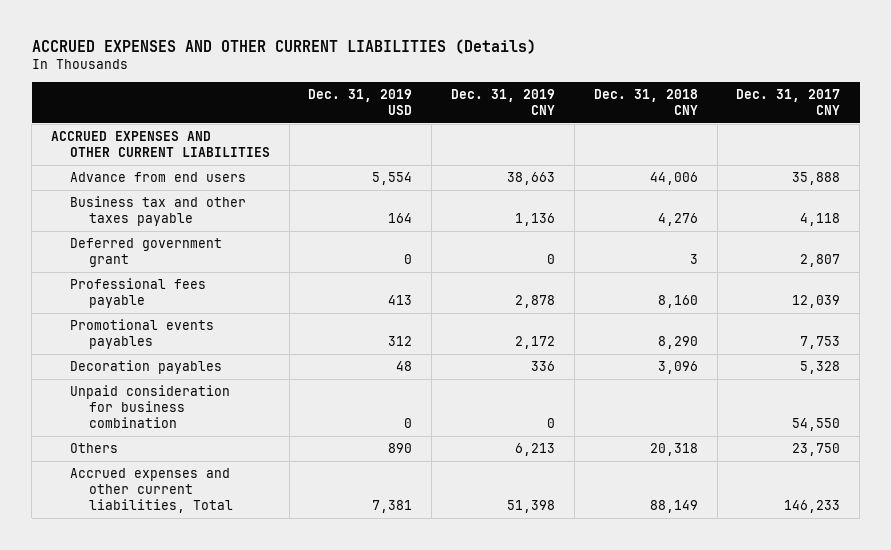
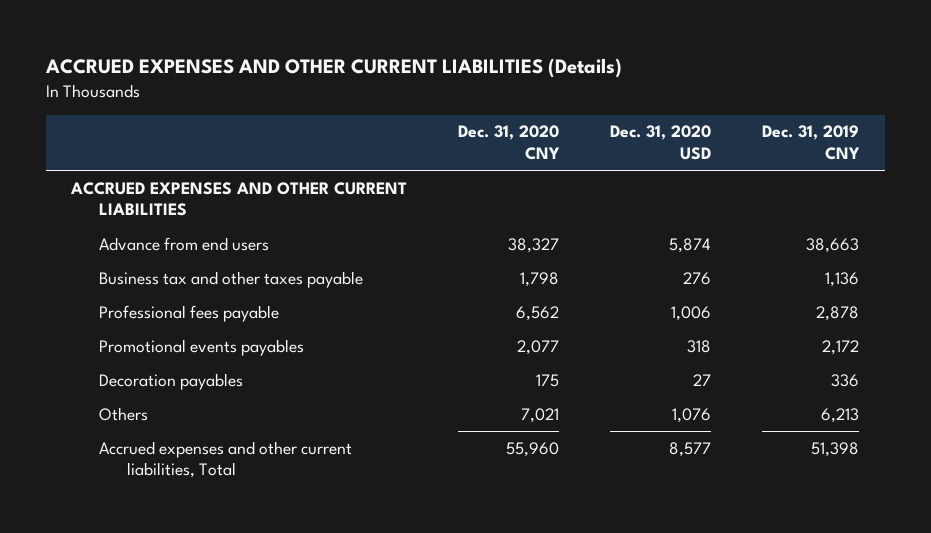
- | Dec. 31, 2019 USD | Dec. 31, 2019 CNY | Dec. 31, 2018 CNY | Dec. 31, 2017 CNY
+ | Dec. 31, 2020 CNY | Dec. 31, 2020 USD | Dec. 31, 2019 CNY
- Deferred government grant | 0 | 0 | 3 | 2,807
- Unpaid consideration for business combination | 0 | 0 | | 54,550

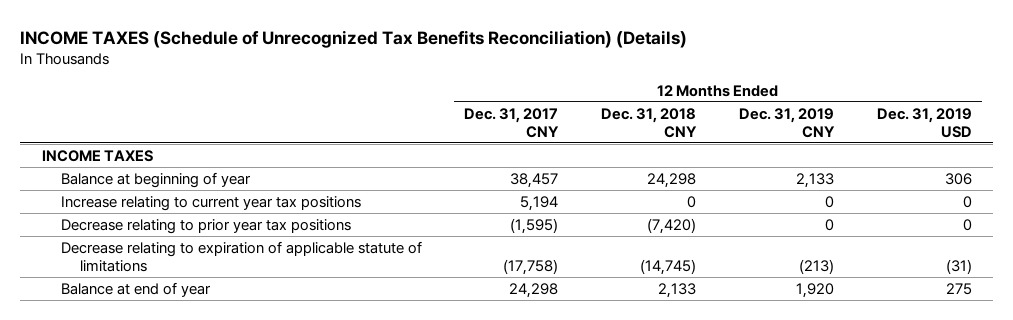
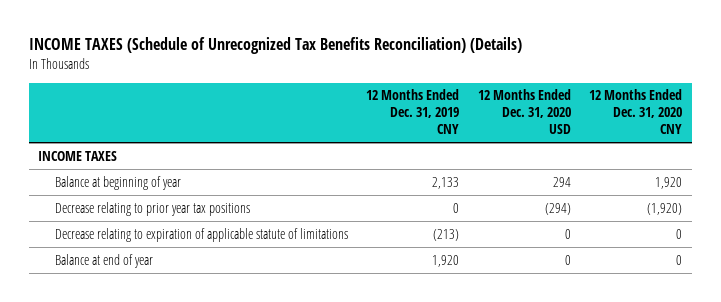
- | 12 Months Ended Dec. 31, 2017 CNY | 12 Months Ended Dec. 31, 2018 CNY | 12 Months Ended Dec. 31, 2019 CNY | 12 Months Ended Dec. 31, 2019 USD
+ | 12 Months Ended Dec. 31, 2019 CNY | 12 Months Ended Dec. 31, 2020 USD | 12 Months Ended Dec. 31, 2020 CNY
- Increase relating to current year tax positions | 5,194 | 0 | 0 | 0

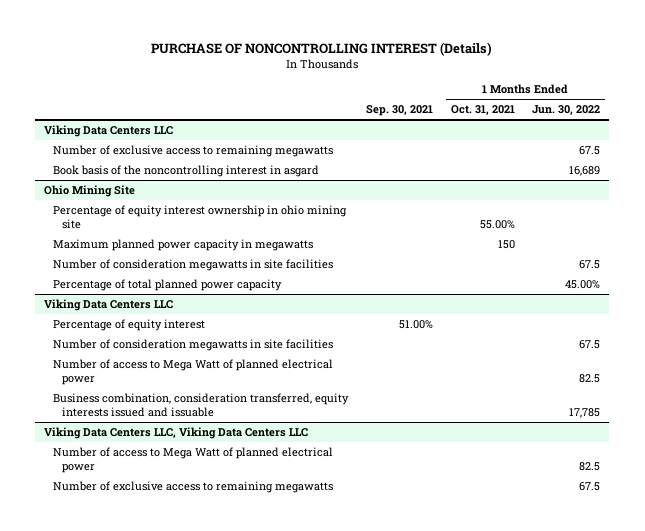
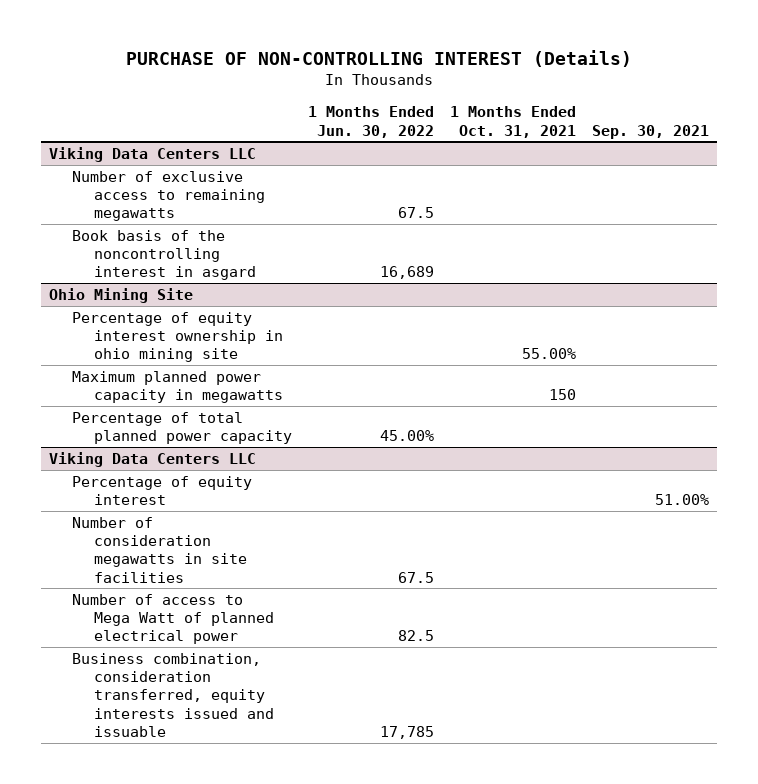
- PURCHASE OF NONCONTROLLING INTEREST (Details)
+ PURCHASE OF NON-CONTROLLING INTEREST (Details)
- | Sep. 30, 2021 | 1 Months Ended Oct. 31, 2021 | 1 Months Ended Jun. 30, 2022
+ | 1 Months Ended Jun. 30, 2022 | 1 Months Ended Oct. 31, 2021 | Sep. 30, 2021
@ Ohio Mining Site
- Number of consideration megawatts in site facilities | | | 67.5
- Viking Data Centers LLC, Viking Data Centers LLC
- Number of access to Mega Watt of planned electrical power | | | 82.5
- Number of exclusive access to remaining megawatts | | | 67.5

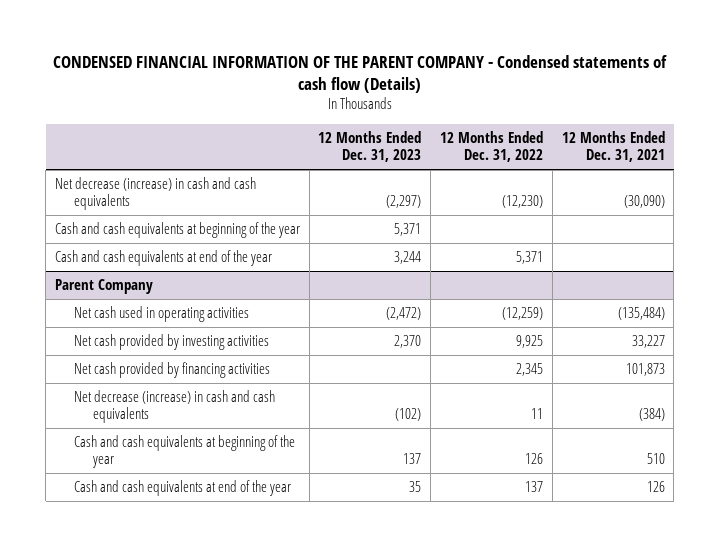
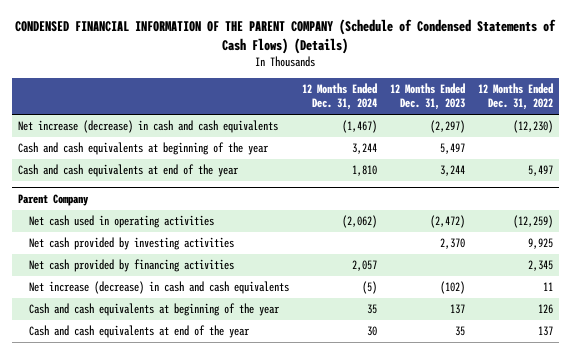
- CONDENSED FINANCIAL INFORMATION OF THE PARENT COMPANY - Condensed statements of cash flow (Details)
+ CONDENSED FINANCIAL INFORMATION OF THE PARENT COMPANY (Schedule of Condensed Statements of Cash Flows) (Details)
- | 12 Months Ended Dec. 31, 2023 | 12 Months Ended Dec. 31, 2022 | 12 Months Ended Dec. 31, 2021
+ | 12 Months Ended Dec. 31, 2024 | 12 Months Ended Dec. 31, 2023 | 12 Months Ended Dec. 31, 2022
- Net decrease (increase) in cash and cash equivalents | (2,297) | (12,230) | (30,090)
- Cash and cash equivalents at beginning of the year | 5,371 | |
- Cash and cash equivalents at end of the year | 3,244 | 5,371 |
+ Net increase (decrease) in cash and cash equivalents | (1,467) | (2,297) | (12,230)
+ Cash and cash equivalents at beginning of the year | 3,244 | 5,497 |
+ Cash and cash equivalents at end of the year | 1,810 | 3,244 | 5,497
@ Parent Company
- Net decrease (increase) in cash and cash equivalents | (102) | 11 | (384)
+ Net increase (decrease) in cash and cash equivalents | (5) | (102) | 11

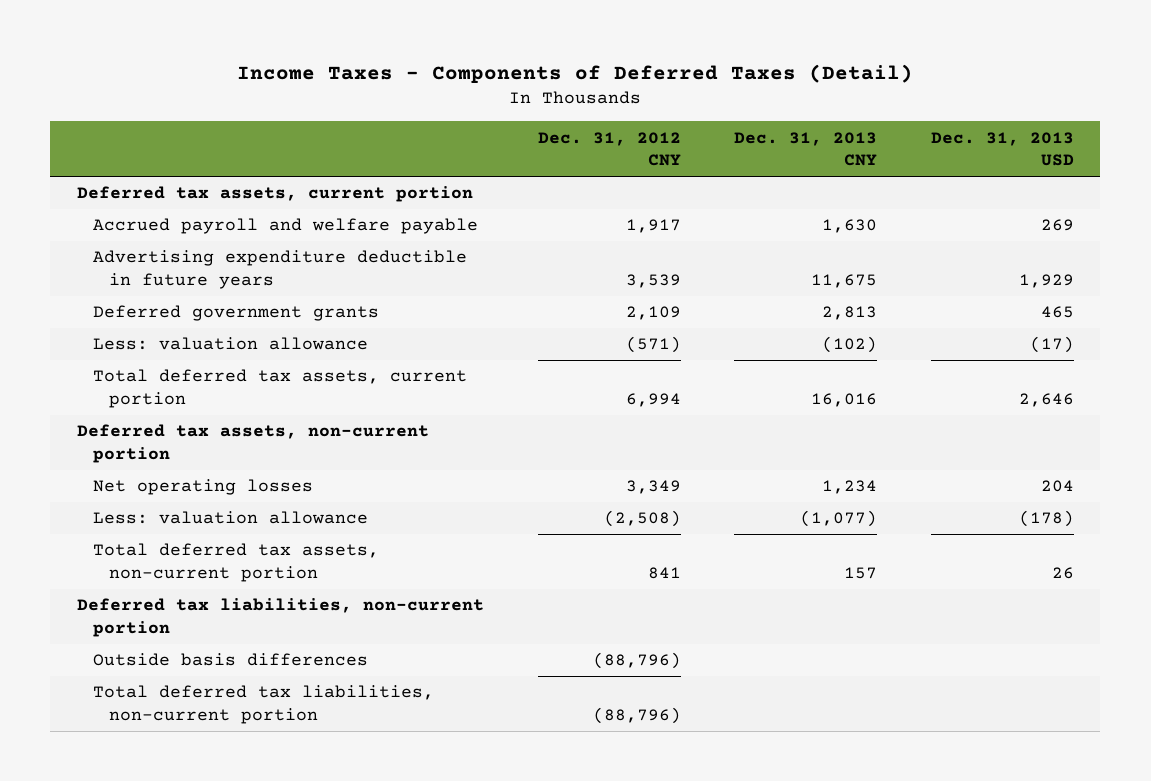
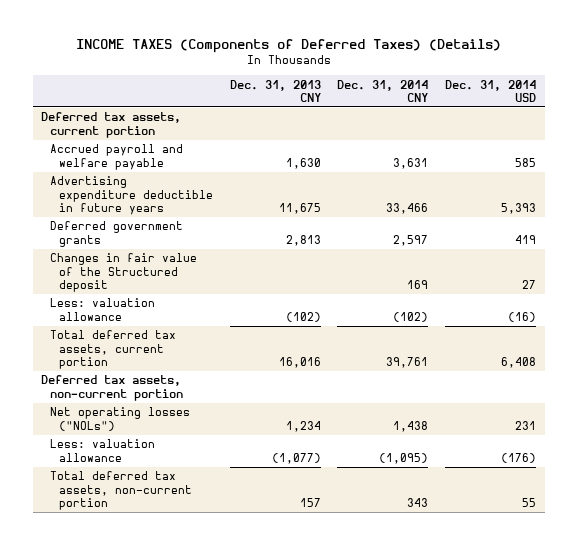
- Income Taxes - Components of Deferred Taxes (Detail)
+ INCOME TAXES (Components of Deferred Taxes) (Details)
- | Dec. 31, 2012 CNY | Dec. 31, 2013 CNY | Dec. 31, 2013 USD
+ | Dec. 31, 2013 CNY | Dec. 31, 2014 CNY | Dec. 31, 2014 USD
+ Changes in fair value of the Structured deposit | | 169 | 27
- Net operating losses | 3,349 | 1,234 | 204
+ Net operating losses ("NOLs") | 1,234 | 1,438 | 231
- Deferred tax liabilities, non-current portion
- Outside basis differences | (88,796) | |
- Total deferred tax liabilities, non-current portion | (88,796) | |

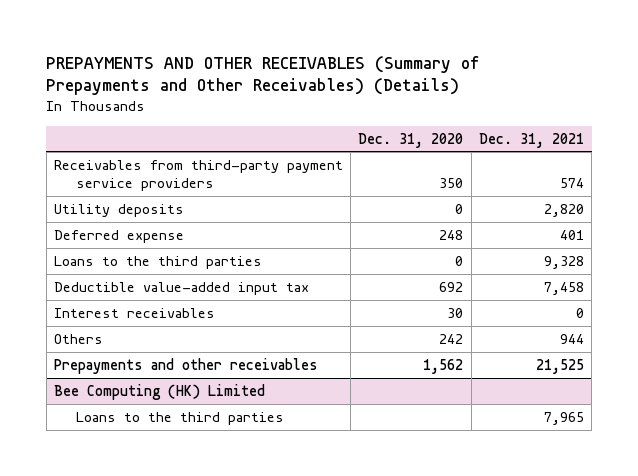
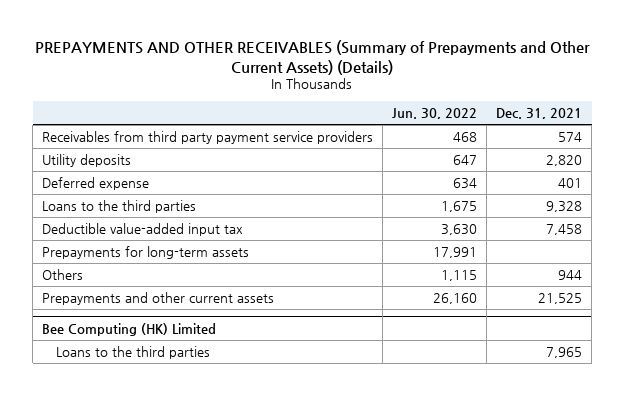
- PREPAYMENTS AND OTHER RECEIVABLES (Summary of Prepayments and Other Receivables) (Details)
+ PREPAYMENTS AND OTHER RECEIVABLES (Summary of Prepayments and Other Current Assets) (Details)
- | Dec. 31, 2020 | Dec. 31, 2021
+ | Jun. 30, 2022 | Dec. 31, 2021
- Receivables from third-party payment service providers | 350 | 574
+ Receivables from third party payment service providers | 468 | 574
- Interest receivables | 30 | 0
+ Prepayments for long-term assets | 17,991 |
- Prepayments and other receivables | 1,562 | 21,525
+ Prepayments and other current assets | 26,160 | 21,525

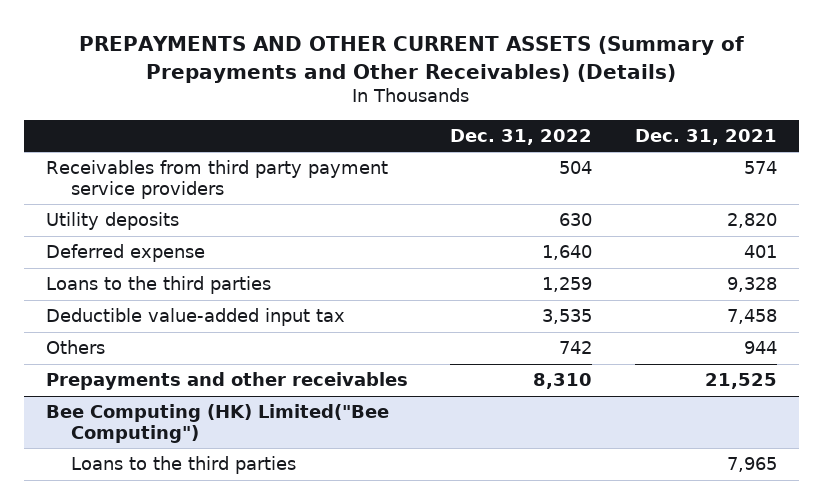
- PREPAYMENTS AND OTHER RECEIVABLES (Summary of Prepayments and Other Current Assets) (Details)
+ PREPAYMENTS AND OTHER CURRENT ASSETS (Summary of Prepayments and Other Receivables) (Details)
- | Jun. 30, 2022 | Dec. 31, 2021
+ | Dec. 31, 2022 | Dec. 31, 2021
- Prepayments for long-term assets | 17,991 |
- Prepayments and other current assets | 26,160 | 21,525
- Bee Computing (HK) Limited
+ Prepayments and other receivables | 8,310 | 21,525
+ Bee Computing (HK) Limited("Bee Computing")

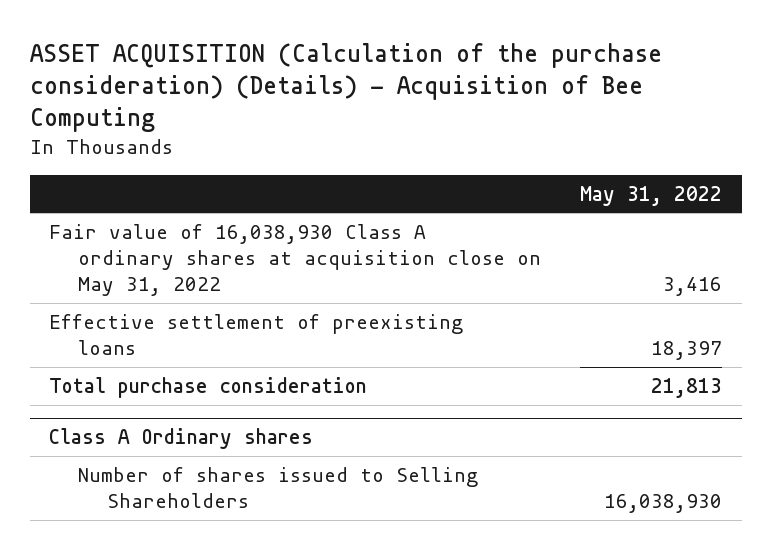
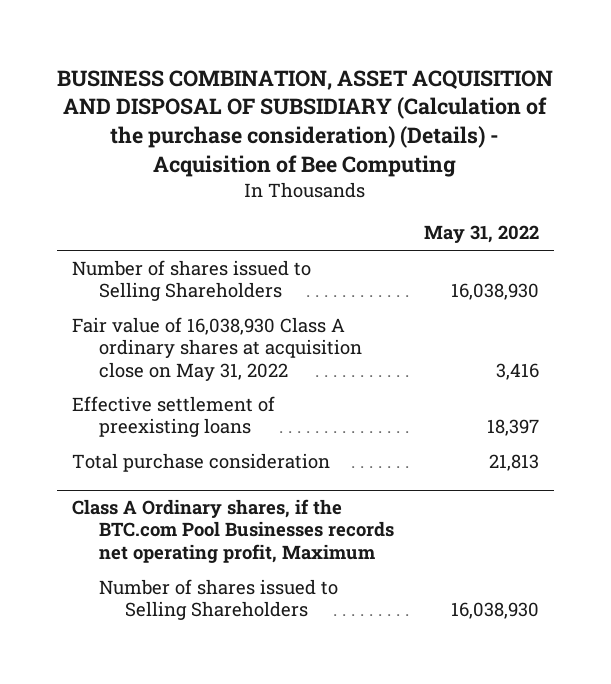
- ASSET ACQUISITION (Calculation of the purchase consideration) (Details) - Acquisition of Bee Computing
+ BUSINESS COMBINATION, ASSET ACQUISITION AND DISPOSAL OF SUBSIDIARY (Calculation of the purchase consideration) (Details) - Acquisition of Bee Computing
+ Number of shares issued to Selling Shareholders | 16,038,930
- Class A Ordinary shares
+ Class A Ordinary shares, if the BTC.com Pool Businesses records net operating profit, Maximum

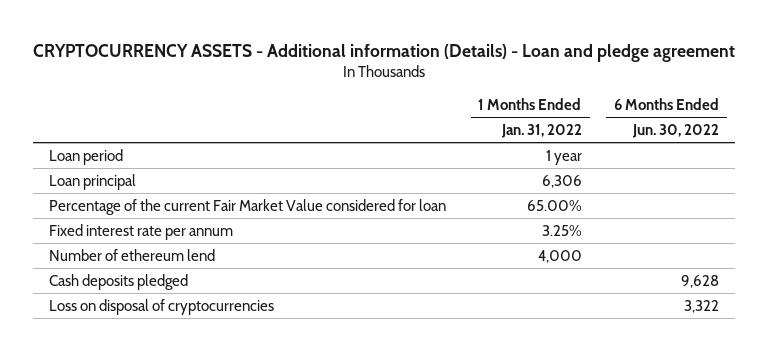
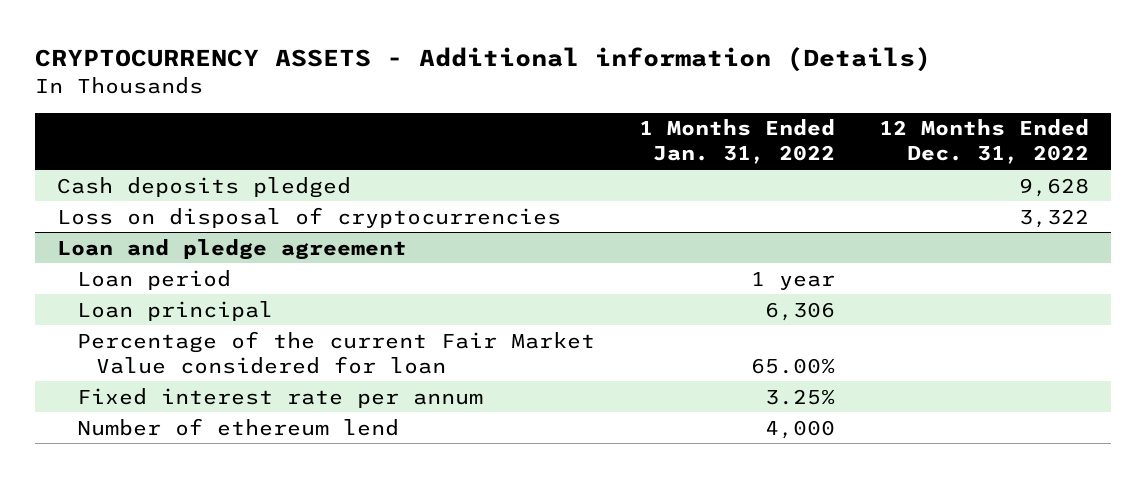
- CRYPTOCURRENCY ASSETS - Additional information (Details) - Loan and pledge agreement
+ CRYPTOCURRENCY ASSETS - Additional information (Details)
- | 1 Months Ended Jan. 31, 2022 | 6 Months Ended Jun. 30, 2022
+ | 1 Months Ended Jan. 31, 2022 | 12 Months Ended Dec. 31, 2022
moved up: Cash deposits pledged | | 9,628
moved up: Loss on disposal of cryptocurrencies | | 3,322
+ Loan and pledge agreement

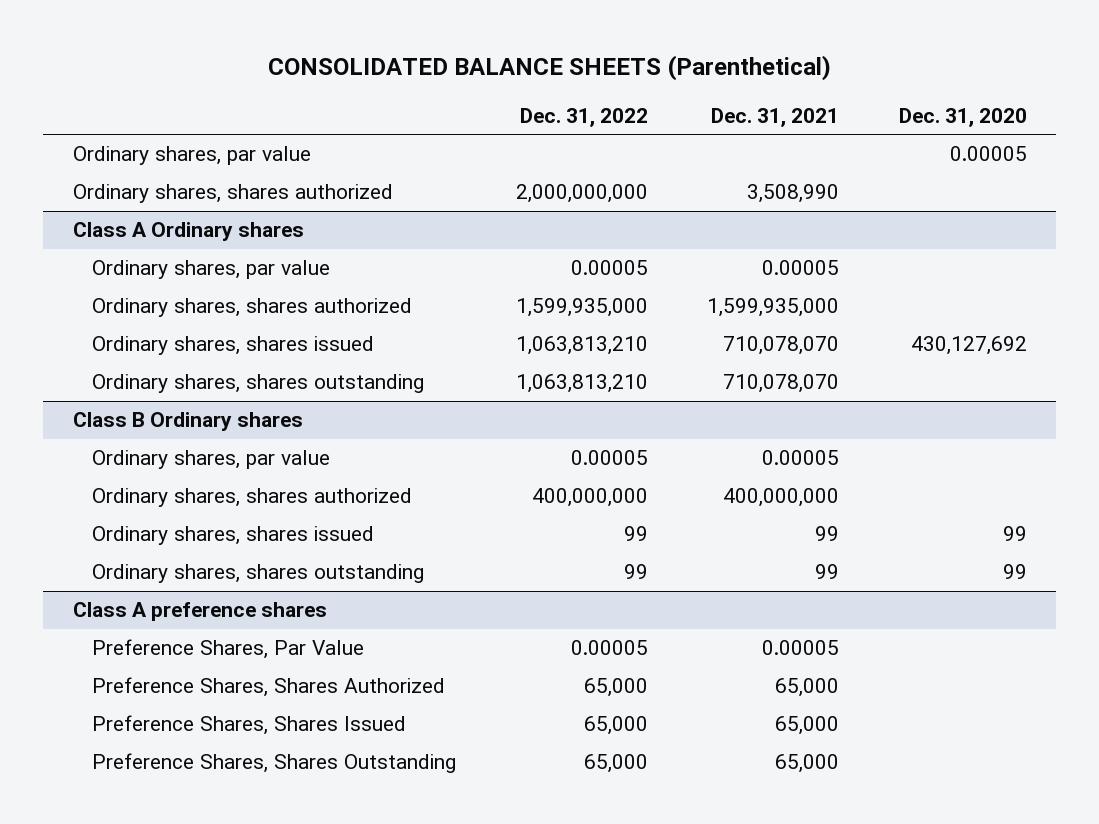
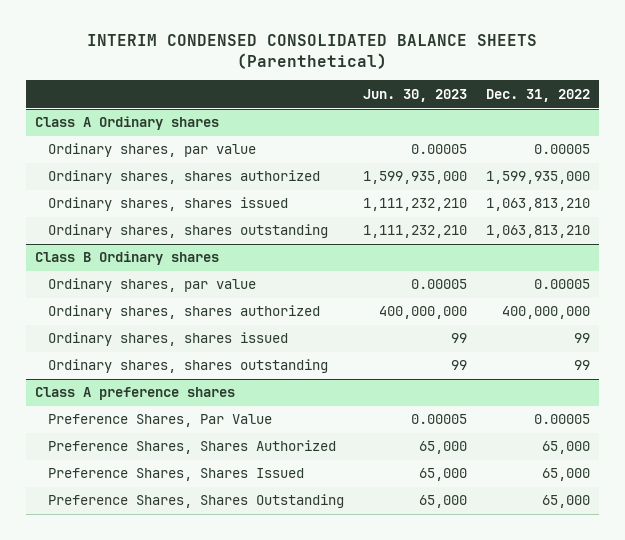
- CONSOLIDATED BALANCE SHEETS (Parenthetical)
+ INTERIM CONDENSED CONSOLIDATED BALANCE SHEETS (Parenthetical)
- | Dec. 31, 2022 | Dec. 31, 2021 | Dec. 31, 2020
+ | Jun. 30, 2023 | Dec. 31, 2022
- Ordinary shares, par value | | | 0.00005
- Ordinary shares, shares authorized | 2,000,000,000 | 3,508,990 |

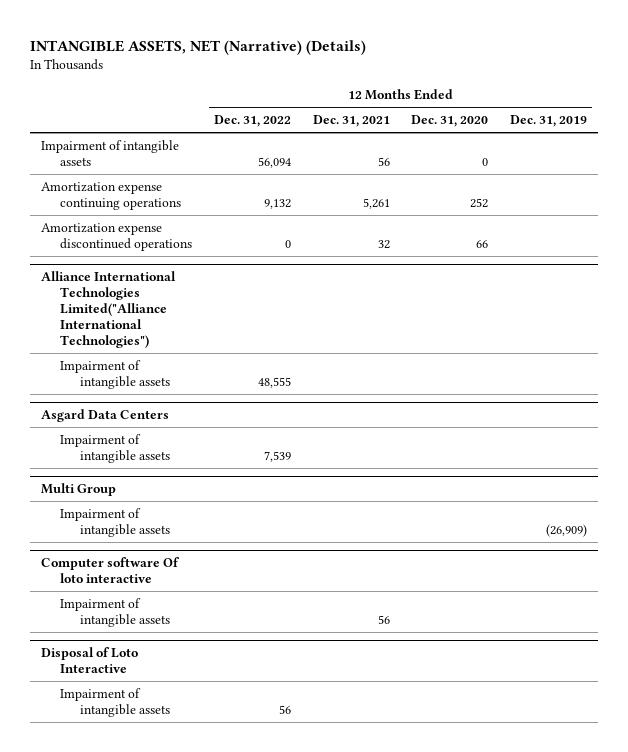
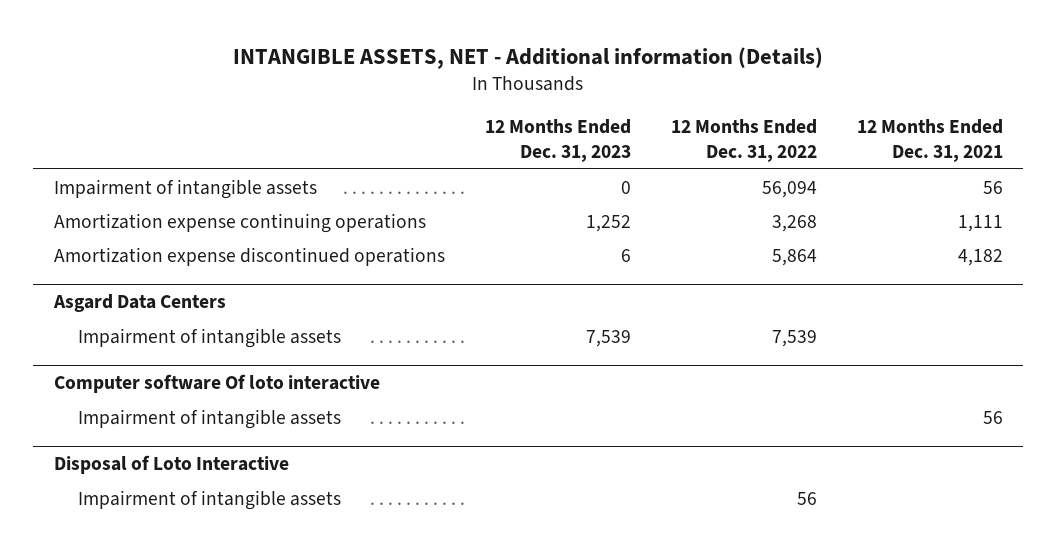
- INTANGIBLE ASSETS, NET (Narrative) (Details)
+ INTANGIBLE ASSETS, NET - Additional information (Details)
- | 12 Months Ended Dec. 31, 2022 | 12 Months Ended Dec. 31, 2021 | 12 Months Ended Dec. 31, 2020 | 12 Months Ended Dec. 31, 2019
+ | 12 Months Ended Dec. 31, 2023 | 12 Months Ended Dec. 31, 2022 | 12 Months Ended Dec. 31, 2021
- Amortization expense continuing operations | 9,132 | 5,261 | 252 |
- Amortization expense discontinued operations | 0 | 32 | 66 |
- Alliance International Technologies Limited("Alliance International Technologies")
- Impairment of intangible assets | 48,555 | | |
+ Amortization expense continuing operations | 1,252 | 3,268 | 1,111
+ Amortization expense discontinued operations | 6 | 5,864 | 4,182
- Multi Group
- Impairment of intangible assets | | | | (26,909)

